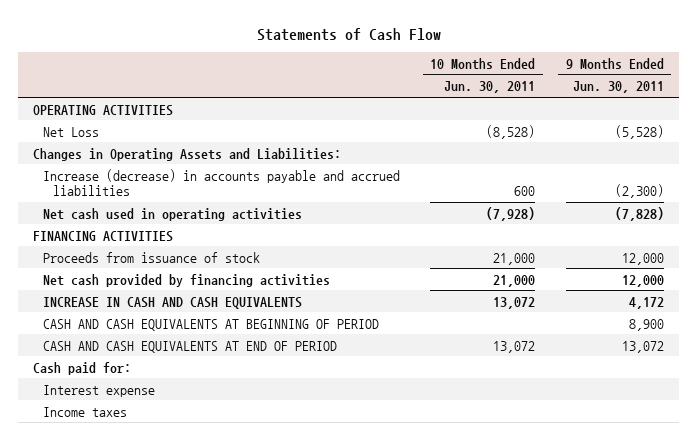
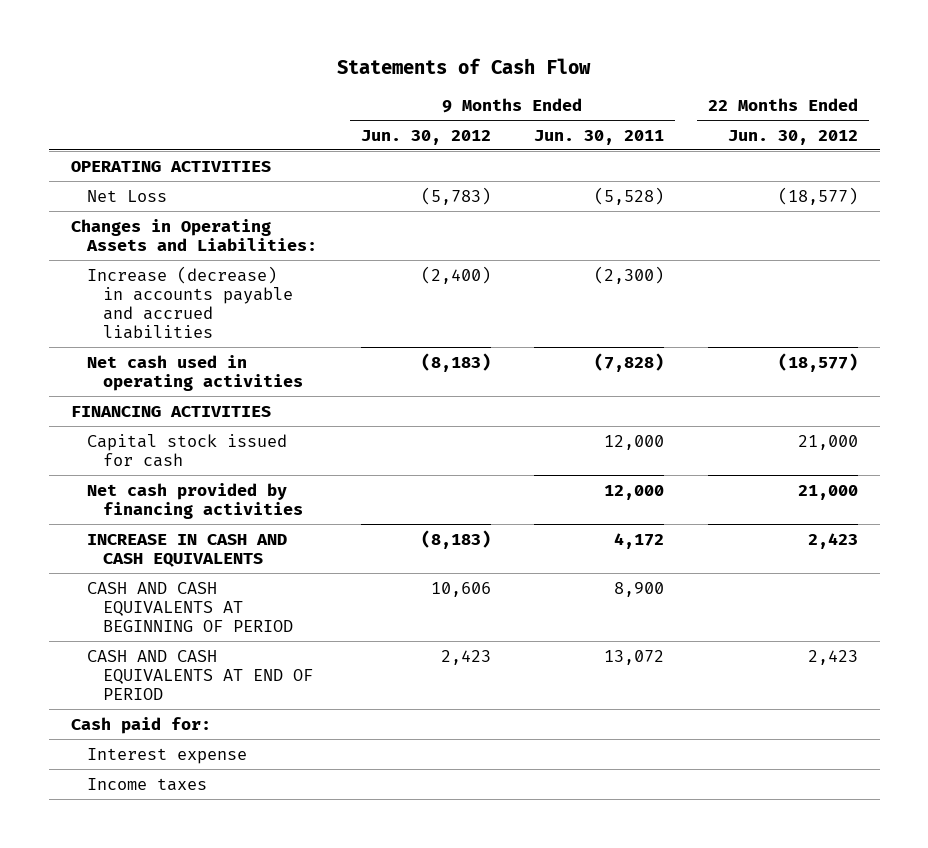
- | 10 Months Ended Jun. 30, 2011 | 9 Months Ended Jun. 30, 2011
+ | 9 Months Ended Jun. 30, 2012 | 9 Months Ended Jun. 30, 2011 | 22 Months Ended Jun. 30, 2012
- Proceeds from issuance of stock | 21,000 | 12,000
+ Capital stock issued for cash | | 12,000 | 21,000

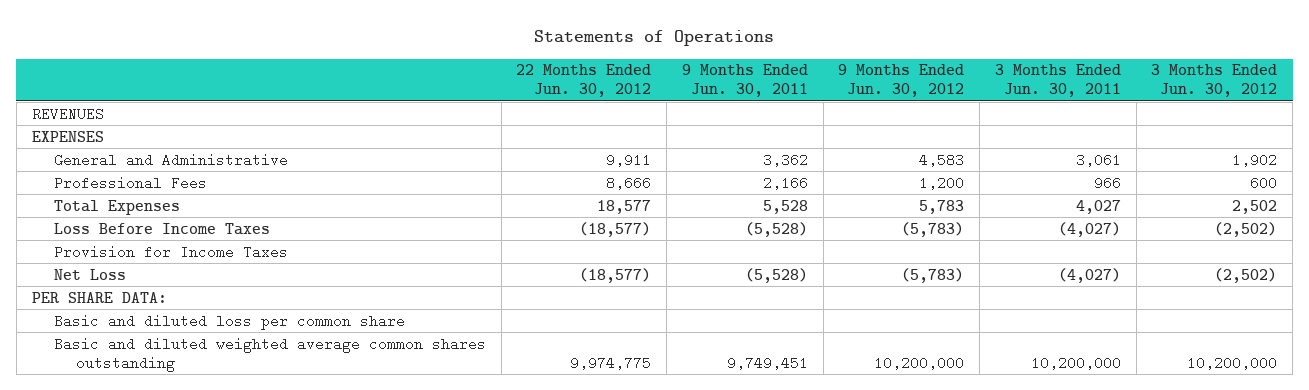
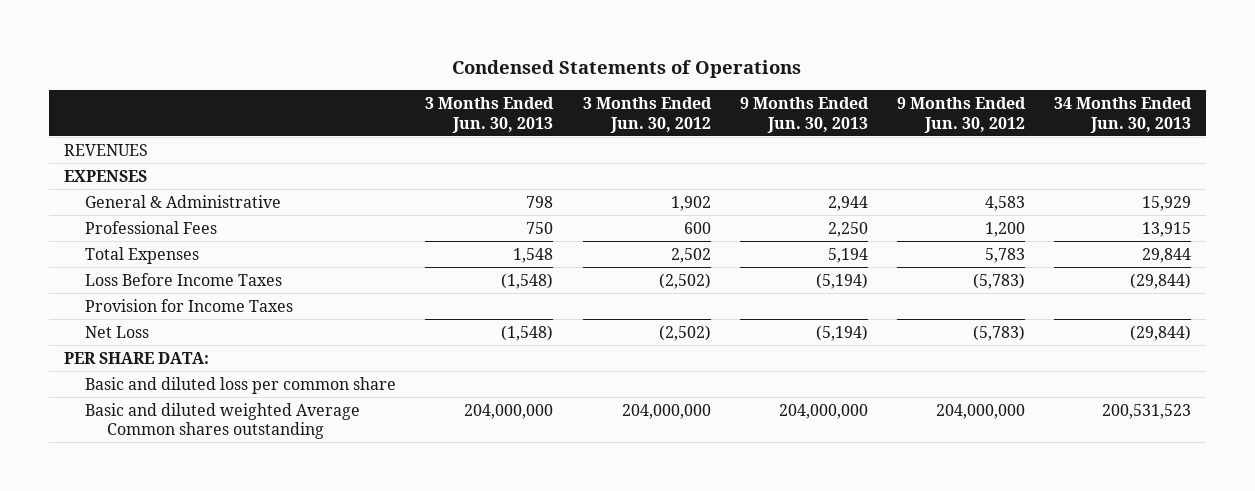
- Statements of Operations
+ Condensed Statements of Operations
- | 22 Months Ended Jun. 30, 2012 | 9 Months Ended Jun. 30, 2011 | 9 Months Ended Jun. 30, 2012 | 3 Months Ended Jun. 30, 2011 | 3 Months Ended Jun. 30, 2012
+ | 3 Months Ended Jun. 30, 2013 | 3 Months Ended Jun. 30, 2012 | 9 Months Ended Jun. 30, 2013 | 9 Months Ended Jun. 30, 2012 | 34 Months Ended Jun. 30, 2013
- General and Administrative | 9,911 | 3,362 | 4,583 | 3,061 | 1,902
+ General & Administrative | 798 | 1,902 | 2,944 | 4,583 | 15,929
- Basic and diluted weighted average common shares outstanding | 9,974,775 | 9,749,451 | 10,200,000 | 10,200,000 | 10,200,000
+ Basic and diluted weighted Average Common shares outstanding | 204,000,000 | 204,000,000 | 204,000,000 | 204,000,000 | 200,531,523

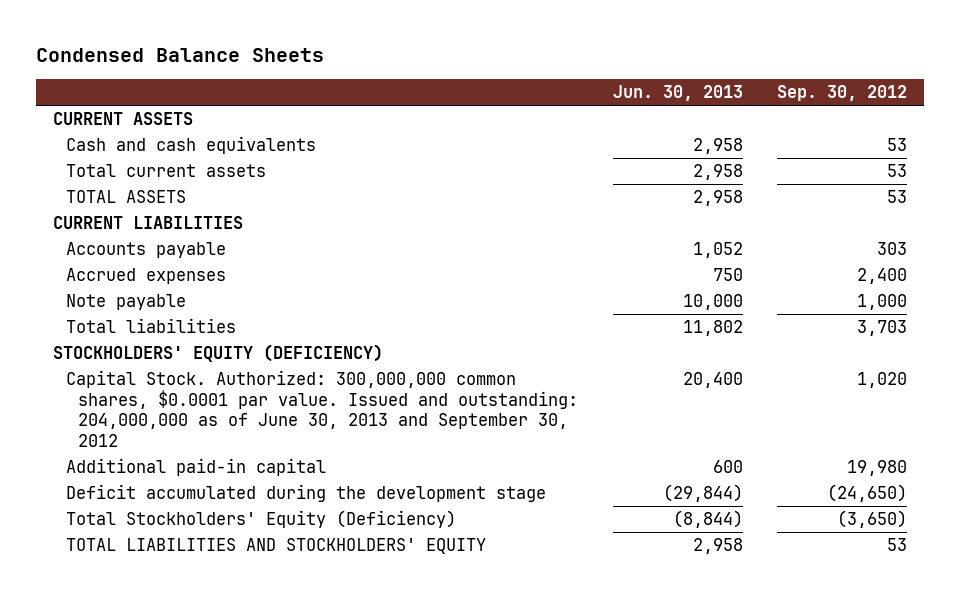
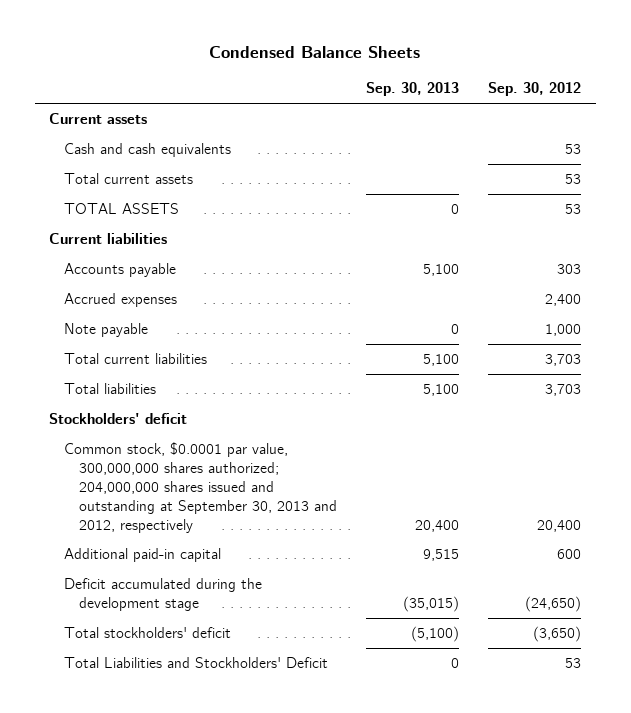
- | Jun. 30, 2013 | Sep. 30, 2012
+ | Sep. 30, 2013 | Sep. 30, 2012
- CURRENT ASSETS
+ Current assets
- CURRENT LIABILITIES
+ Current liabilities
+ Total current liabilities | 5,100 | 3,703
- STOCKHOLDERS' EQUITY (DEFICIENCY)
- Capital Stock. Authorized: 300,000,000 common shares, $0.0001 par value. Issued and outstanding: 204,000,000 as of June 30, 2013 and September 30, 2012 | 20,400 | 1,020
- Additional paid-in capital | 600 | 19,980
+ Stockholders' deficit
+ Common stock, $0.0001 par value, 300,000,000 shares authorized; 204,000,000 shares issued and outstanding at September 30, 2013 and 2012, respectively | 20,400 | 20,400
+ Additional paid-in capital | 9,515 | 600
- Total Stockholders' Equity (Deficiency) | (8,844) | (3,650)
- TOTAL LIABILITIES AND STOCKHOLDERS' EQUITY | 2,958 | 53
+ Total stockholders' deficit | (5,100) | (3,650)
+ Total Liabilities and Stockholders' Deficit | 0 | 53

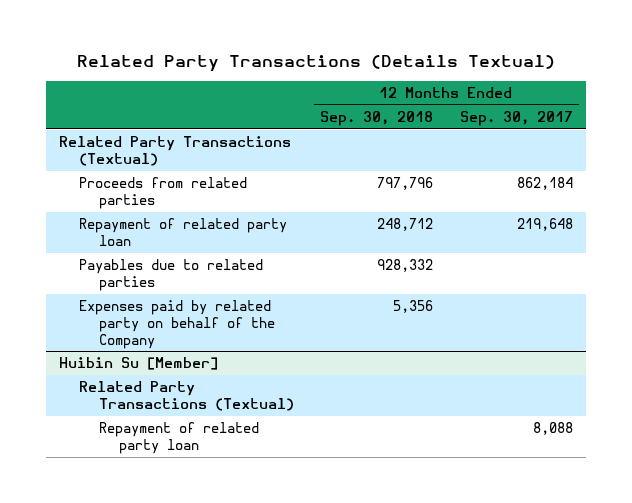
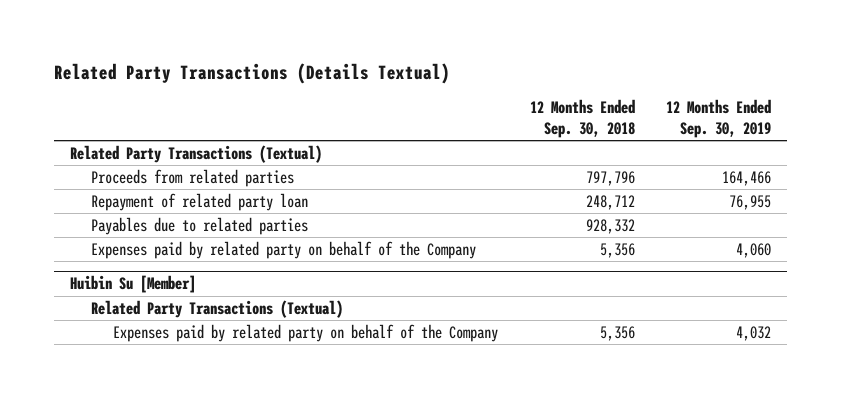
- | 12 Months Ended Sep. 30, 2018 | 12 Months Ended Sep. 30, 2017
+ | 12 Months Ended Sep. 30, 2018 | 12 Months Ended Sep. 30, 2019
@ Huibin Su [Member]
- Repayment of related party loan | | 8,088
+ Expenses paid by related party on behalf of the Company | 5,356 | 4,032

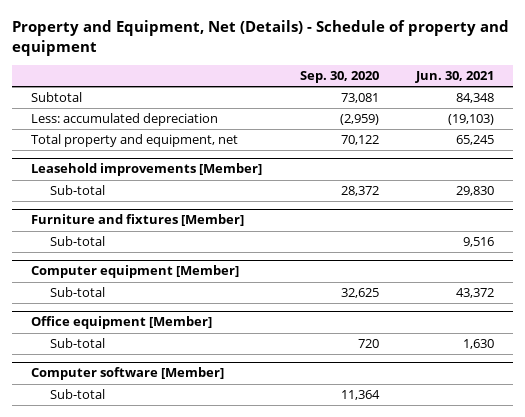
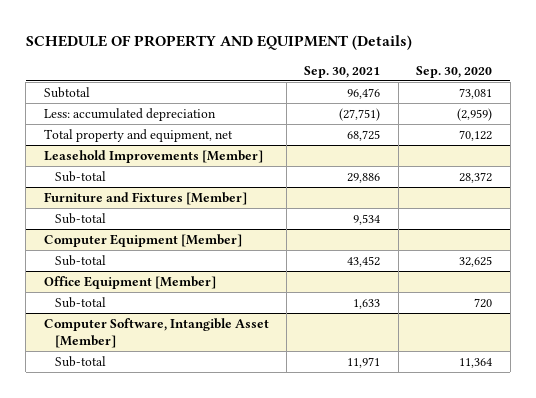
- Property and Equipment, Net (Details) - Schedule of property and equipment
+ SCHEDULE OF PROPERTY AND EQUIPMENT (Details)
- | Sep. 30, 2020 | Jun. 30, 2021
+ | Sep. 30, 2021 | Sep. 30, 2020
- Leasehold improvements [Member]
+ Leasehold Improvements [Member]
- Furniture and fixtures [Member]
+ Furniture and Fixtures [Member]
- Computer equipment [Member]
+ Computer Equipment [Member]
- Office equipment [Member]
+ Office Equipment [Member]
- Computer software [Member]
+ Computer Software, Intangible Asset [Member]

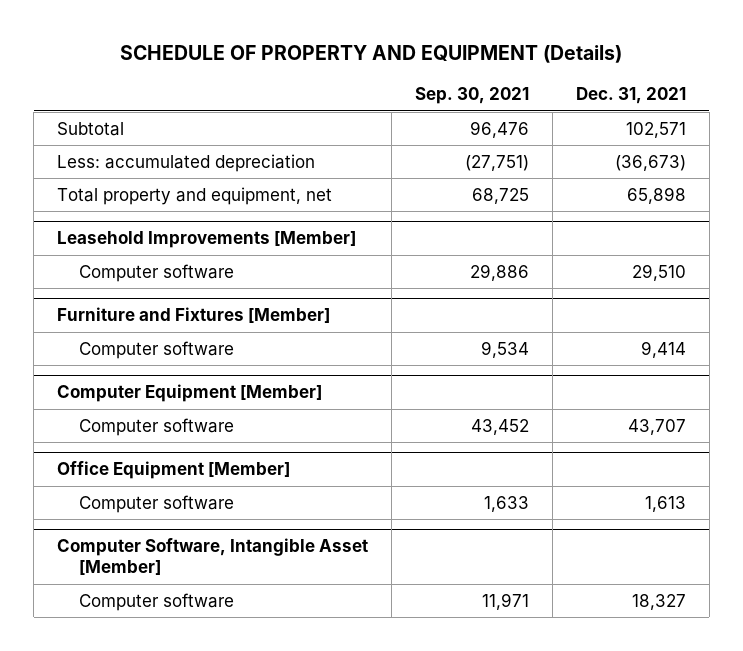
- | Sep. 30, 2021 | Sep. 30, 2020
+ | Sep. 30, 2021 | Dec. 31, 2021
@ Leasehold Improvements [Member]
- Sub-total | 29,886 | 28,372
+ Computer software | 29,886 | 29,510
@ Furniture and Fixtures [Member]
- Sub-total | 9,534 |
+ Computer software | 9,534 | 9,414
@ Computer Equipment [Member]
- Sub-total | 43,452 | 32,625
+ Computer software | 43,452 | 43,707
@ Office Equipment [Member]
- Sub-total | 1,633 | 720
+ Computer software | 1,633 | 1,613
@ Computer Software, Intangible Asset [Member]
- Sub-total | 11,971 | 11,364
+ Computer software | 11,971 | 18,327

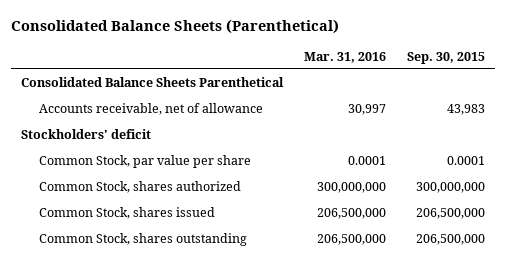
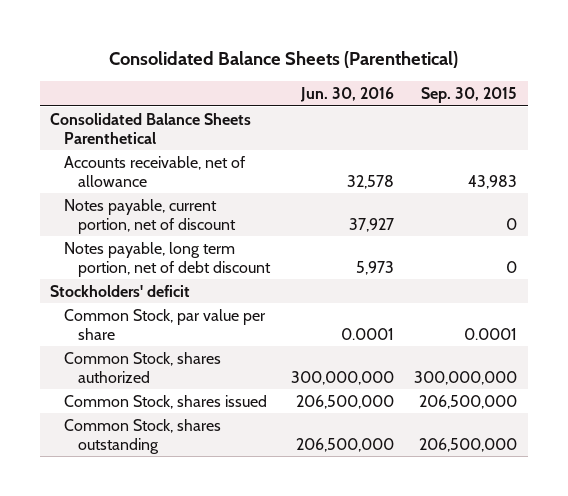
- | Mar. 31, 2016 | Sep. 30, 2015
+ | Jun. 30, 2016 | Sep. 30, 2015
+ Notes payable, current portion, net of discount | 37,927 | 0
+ Notes payable, long term portion, net of debt discount | 5,973 | 0

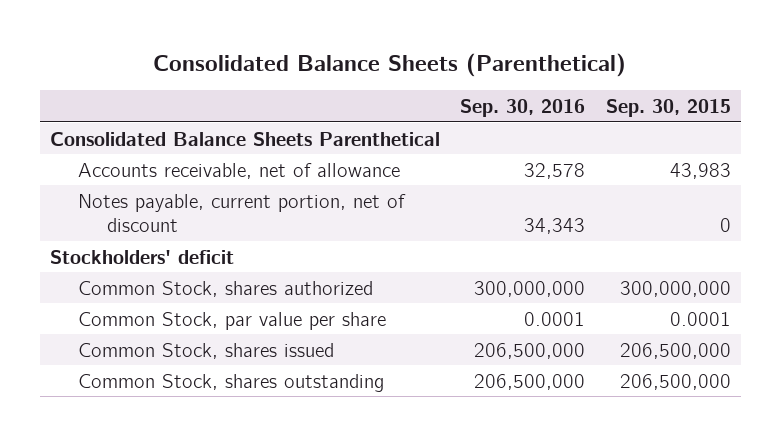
- | Jun. 30, 2016 | Sep. 30, 2015
+ | Sep. 30, 2016 | Sep. 30, 2015
- Notes payable, long term portion, net of debt discount | 5,973 | 0
moved down: Common Stock, par value per share | 0.0001 | 0.0001

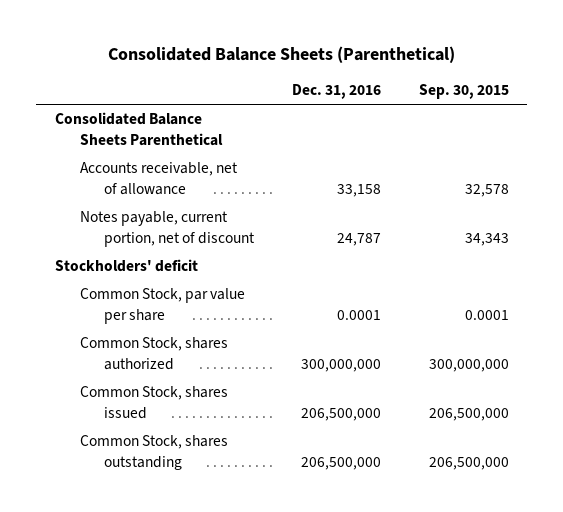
- | Sep. 30, 2016 | Sep. 30, 2015
+ | Dec. 31, 2016 | Sep. 30, 2015
- Accounts receivable, net of allowance | 32,578 | 43,983
- Notes payable, current portion, net of discount | 34,343 | 0
+ Accounts receivable, net of allowance | 33,158 | 32,578
+ Notes payable, current portion, net of discount | 24,787 | 34,343
moved down: Common Stock, shares authorized | 300,000,000 | 300,000,000

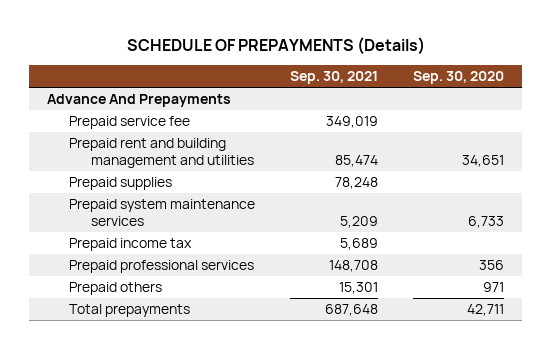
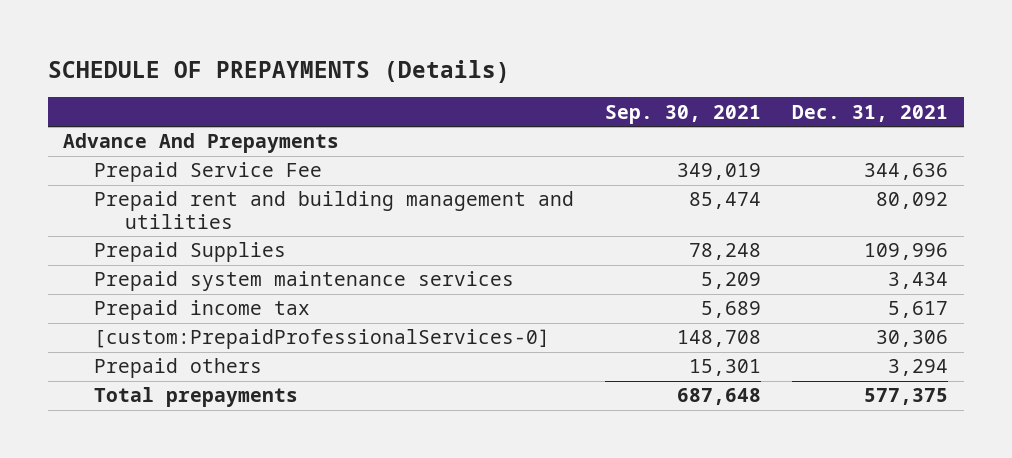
- | Sep. 30, 2021 | Sep. 30, 2020
+ | Sep. 30, 2021 | Dec. 31, 2021
- Prepaid service fee | 349,019 |
+ Prepaid Service Fee | 349,019 | 344,636
- Prepaid supplies | 78,248 |
+ Prepaid Supplies | 78,248 | 109,996
- Prepaid professional services | 148,708 | 356
+ [custom:PrepaidProfessionalServices-0] | 148,708 | 30,306

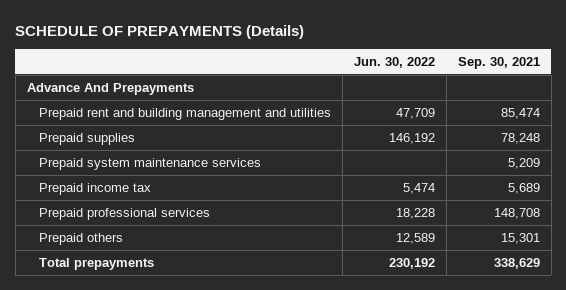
- | Sep. 30, 2021 | Dec. 31, 2021
+ | Jun. 30, 2022 | Sep. 30, 2021
- Prepaid Service Fee | 349,019 | 344,636
- Prepaid Supplies | 78,248 | 109,996
+ Prepaid supplies | 146,192 | 78,248
- [custom:PrepaidProfessionalServices-0] | 148,708 | 30,306
+ Prepaid professional services | 18,228 | 148,708
- Total prepayments | 687,648 | 577,375
+ Total prepayments | 230,192 | 338,629

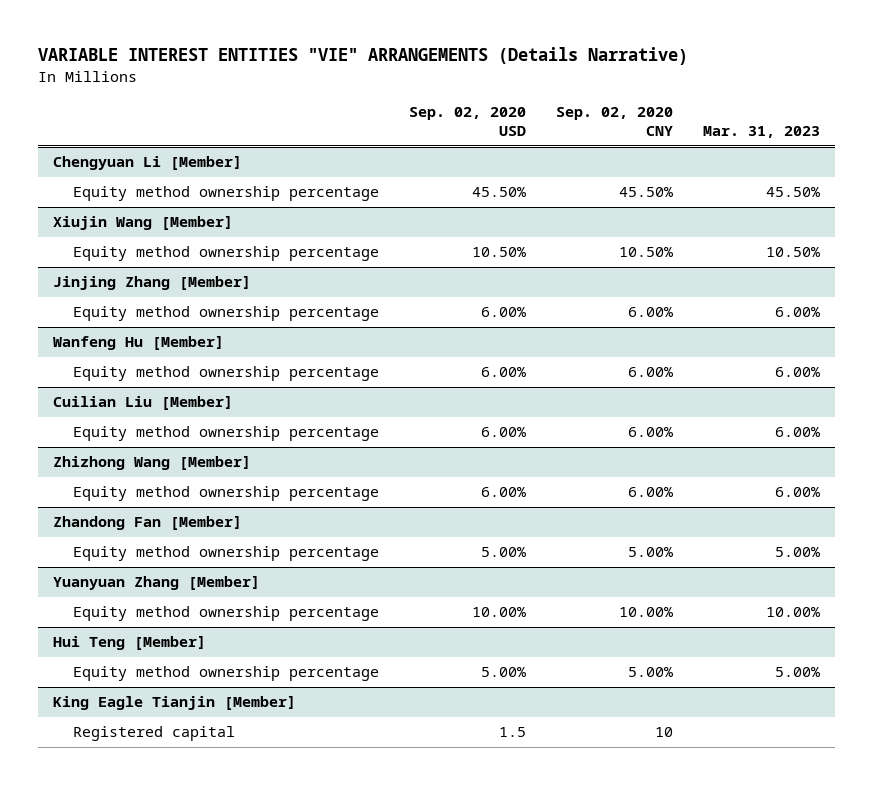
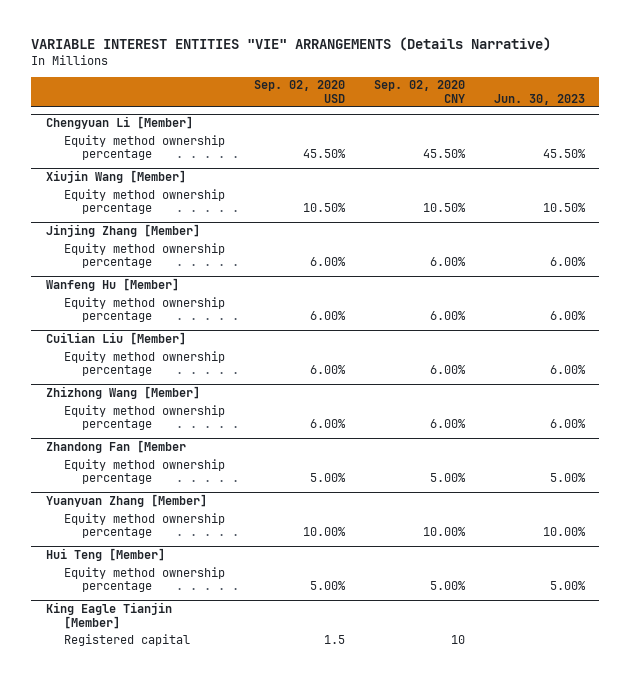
- | Sep. 02, 2020 USD | Sep. 02, 2020 CNY | Mar. 31, 2023
+ | Sep. 02, 2020 USD | Sep. 02, 2020 CNY | Jun. 30, 2023
- Zhandong Fan [Member]
+ Zhandong Fan [Member

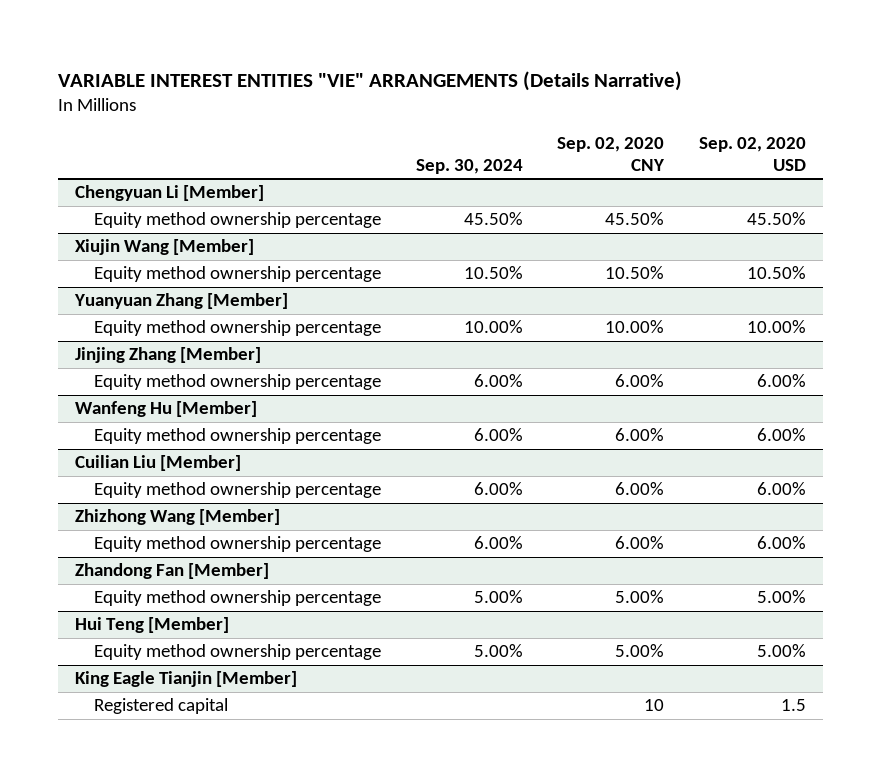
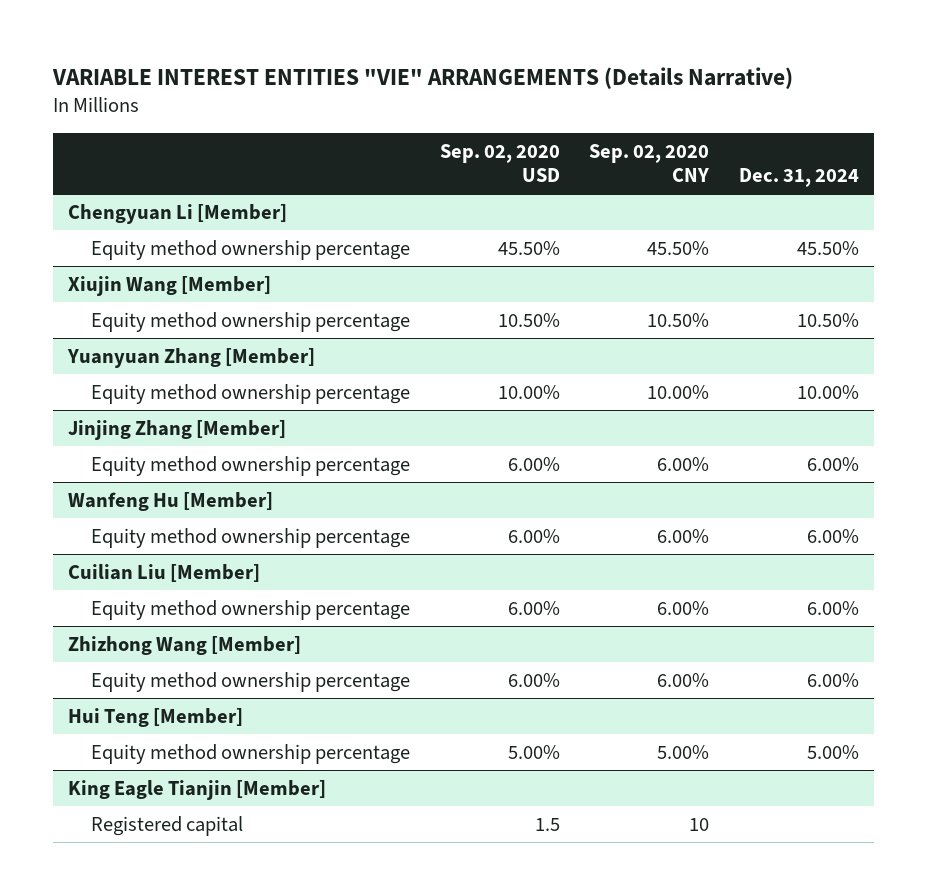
- | Sep. 30, 2024 | Sep. 02, 2020 CNY | Sep. 02, 2020 USD
+ | Sep. 02, 2020 USD | Sep. 02, 2020 CNY | Dec. 31, 2024
- Zhandong Fan [Member]
- Equity method ownership percentage | 5.00% | 5.00% | 5.00%

